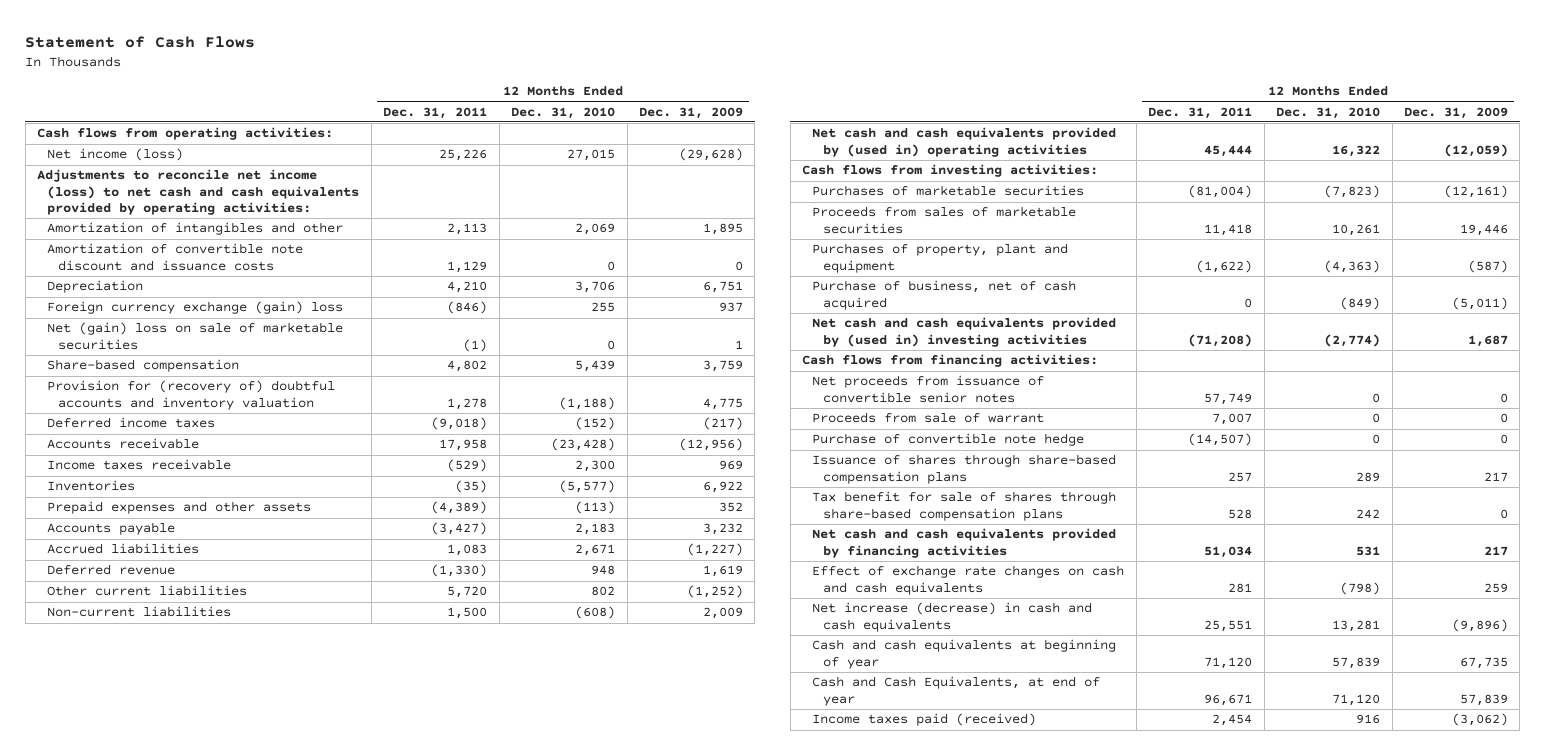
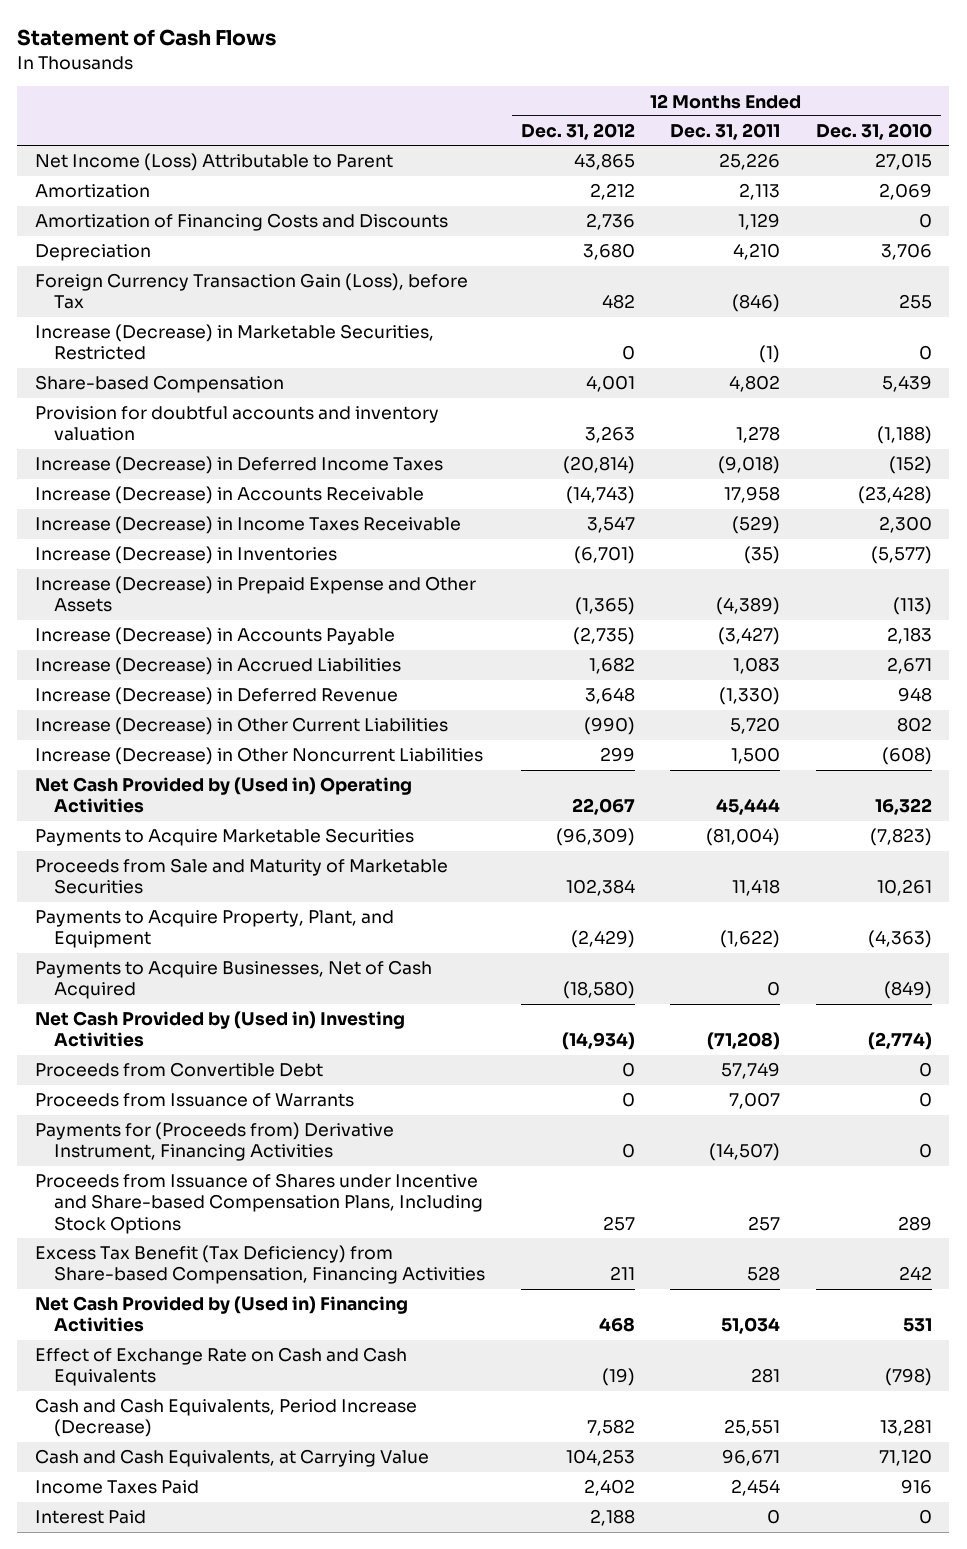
- | 12 Months Ended Dec. 31, 2011 | 12 Months Ended Dec. 31, 2010 | 12 Months Ended Dec. 31, 2009
+ | 12 Months Ended Dec. 31, 2012 | 12 Months Ended Dec. 31, 2011 | 12 Months Ended Dec. 31, 2010
- Cash flows from operating activities:
- Net income (loss) | 25,226 | 27,015 | (29,628)
- Adjustments to reconcile net income (loss) to net cash and cash equivalents provided by operating activities:
- Amortization of intangibles and other | 2,113 | 2,069 | 1,895
- Amortization of convertible note discount and issuance costs | 1,129 | 0 | 0
+ Net Income (Loss) Attributable to Parent | 43,865 | 25,226 | 27,015
+ Amortization | 2,212 | 2,113 | 2,069
+ Amortization of Financing Costs and Discounts | 2,736 | 1,129 | 0
- Foreign currency exchange (gain) loss | (846) | 255 | 937
- Net (gain) loss on sale of marketable securities | (1) | 0 | 1
- Share-based compensation | 4,802 | 5,439 | 3,759
- Provision for (recovery of) doubtful accounts and inventory valuation | 1,278 | (1,188) | 4,775
- Deferred income taxes | (9,018) | (152) | (217)
- Accounts receivable | 17,958 | (23,428) | (12,956)
- Income taxes receivable | (529) | 2,300 | 969
- Inventories | (35) | (5,577) | 6,922
- Prepaid expenses and other assets | (4,389) | (113) | 352
- Accounts payable | (3,427) | 2,183 | 3,232
- Accrued liabilities | 1,083 | 2,671 | (1,227)
- Deferred revenue | (1,330) | 948 | 1,619
- Other current liabilities | 5,720 | 802 | (1,252)
- Non-current liabilities | 1,500 | (608) | 2,009
- Net cash and cash equivalents provided by (used in) operating activities | 45,444 | 16,322 | (12,059)
- Cash flows from investing activities:
- Purchases of marketable securities | (81,004) | (7,823) | (12,161)
- Proceeds from sales of marketable securities | 11,418 | 10,261 | 19,446
- Purchases of property, plant and equipment | (1,622) | (4,363) | (587)
- Purchase of business, net of cash acquired | 0 | (849) | (5,011)
- Net cash and cash equivalents provided by (used in) investing activities | (71,208) | (2,774) | 1,687
- Cash flows from financing activities:
- Net proceeds from issuance of convertible senior notes | 57,749 | 0 | 0
- Proceeds from sale of warrant | 7,007 | 0 | 0
- Purchase of convertible note hedge | (14,507) | 0 | 0
- Issuance of shares through share-based compensation plans | 257 | 289 | 217
- Tax benefit for sale of shares through share-based compensation plans | 528 | 242 | 0
- Net cash and cash equivalents provided by financing activities | 51,034 | 531 | 217
- Effect of exchange rate changes on cash and cash equivalents | 281 | (798) | 259
- Net increase (decrease) in cash and cash equivalents | 25,551 | 13,281 | (9,896)
- Cash and cash equivalents at beginning of year | 71,120 | 57,839 | 67,735
- Cash and Cash Equivalents, at end of year | 96,671 | 71,120 | 57,839
- Income taxes paid (received) | 2,454 | 916 | (3,062)
+ Foreign Currency Transaction Gain (Loss), before Tax | 482 | (846) | 255
+ Increase (Decrease) in Marketable Securities, Restricted | 0 | (1) | 0
+ Share-based Compensation | 4,001 | 4,802 | 5,439
+ Provision for doubtful accounts and inventory valuation | 3,263 | 1,278 | (1,188)
+ Increase (Decrease) in Deferred Income Taxes | (20,814) | (9,018) | (152)
+ Increase (Decrease) in Accounts Receivable | (14,743) | 17,958 | (23,428)
+ Increase (Decrease) in Income Taxes Receivable | 3,547 | (529) | 2,300
+ Increase (Decrease) in Inventories | (6,701) | (35) | (5,577)
+ Increase (Decrease) in Prepaid Expense and Other Assets | (1,365) | (4,389) | (113)
+ Increase (Decrease) in Accounts Payable | (2,735) | (3,427) | 2,183
+ Increase (Decrease) in Accrued Liabilities | 1,682 | 1,083 | 2,671
+ Increase (Decrease) in Deferred Revenue | 3,648 | (1,330) | 948
+ Increase (Decrease) in Other Current Liabilities | (990) | 5,720 | 802
+ Increase (Decrease) in Other Noncurrent Liabilities | 299 | 1,500 | (608)
+ Net Cash Provided by (Used in) Operating Activities | 22,067 | 45,444 | 16,322
+ Payments to Acquire Marketable Securities | (96,309) | (81,004) | (7,823)
+ Proceeds from Sale and Maturity of Marketable Securities | 102,384 | 11,418 | 10,261
+ Payments to Acquire Property, Plant, and Equipment | (2,429) | (1,622) | (4,363)
+ Payments to Acquire Businesses, Net of Cash Acquired | (18,580) | 0 | (849)
+ Net Cash Provided by (Used in) Investing Activities | (14,934) | (71,208) | (2,774)
+ Proceeds from Convertible Debt | 0 | 57,749 | 0
+ Proceeds from Issuance of Warrants | 0 | 7,007 | 0
+ Payments for (Proceeds from) Derivative Instrument, Financing Activities | 0 | (14,507) | 0
+ Proceeds from Issuance of Shares under Incentive and Share-based Compensation Plans, Including Stock Options | 257 | 257 | 289
+ Excess Tax Benefit (Tax Deficiency) from Share-based Compensation, Financing Activities | 211 | 528 | 242
+ Net Cash Provided by (Used in) Financing Activities | 468 | 51,034 | 531
+ Effect of Exchange Rate on Cash and Cash Equivalents | (19) | 281 | (798)
+ Cash and Cash Equivalents, Period Increase (Decrease) | 7,582 | 25,551 | 13,281
+ Cash and Cash Equivalents, at Carrying Value | 104,253 | 96,671 | 71,120
+ Income Taxes Paid | 2,402 | 2,454 | 916
+ Interest Paid | 2,188 | 0 | 0

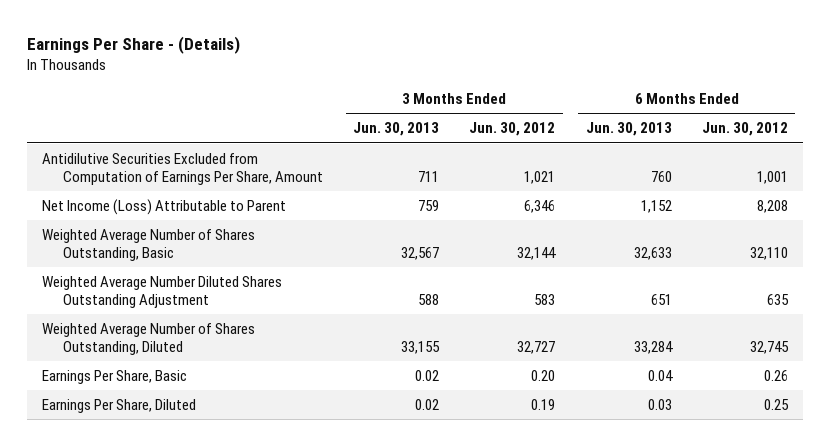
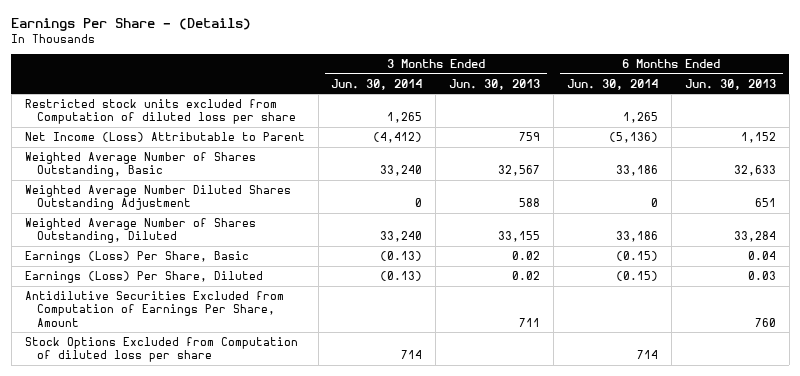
- | 3 Months Ended Jun. 30, 2013 | 3 Months Ended Jun. 30, 2012 | 6 Months Ended Jun. 30, 2013 | 6 Months Ended Jun. 30, 2012
+ | 3 Months Ended Jun. 30, 2014 | 3 Months Ended Jun. 30, 2013 | 6 Months Ended Jun. 30, 2014 | 6 Months Ended Jun. 30, 2013
+ Restricted stock units excluded from Computation of diluted loss per share | 1,265 | | 1,265 |
- Earnings Per Share, Basic | 0.02 | 0.20 | 0.04 | 0.26
- Earnings Per Share, Diluted | 0.02 | 0.19 | 0.03 | 0.25
+ Earnings (Loss) Per Share, Basic | (0.13) | 0.02 | (0.15) | 0.04
+ Earnings (Loss) Per Share, Diluted | (0.13) | 0.02 | (0.15) | 0.03
moved down: Antidilutive Securities Excluded from Computation of Earnings Per Share, Amount | | 711 | | 760
+ Stock Options Excluded from Computation of diluted loss per share | 714 | | 714 |

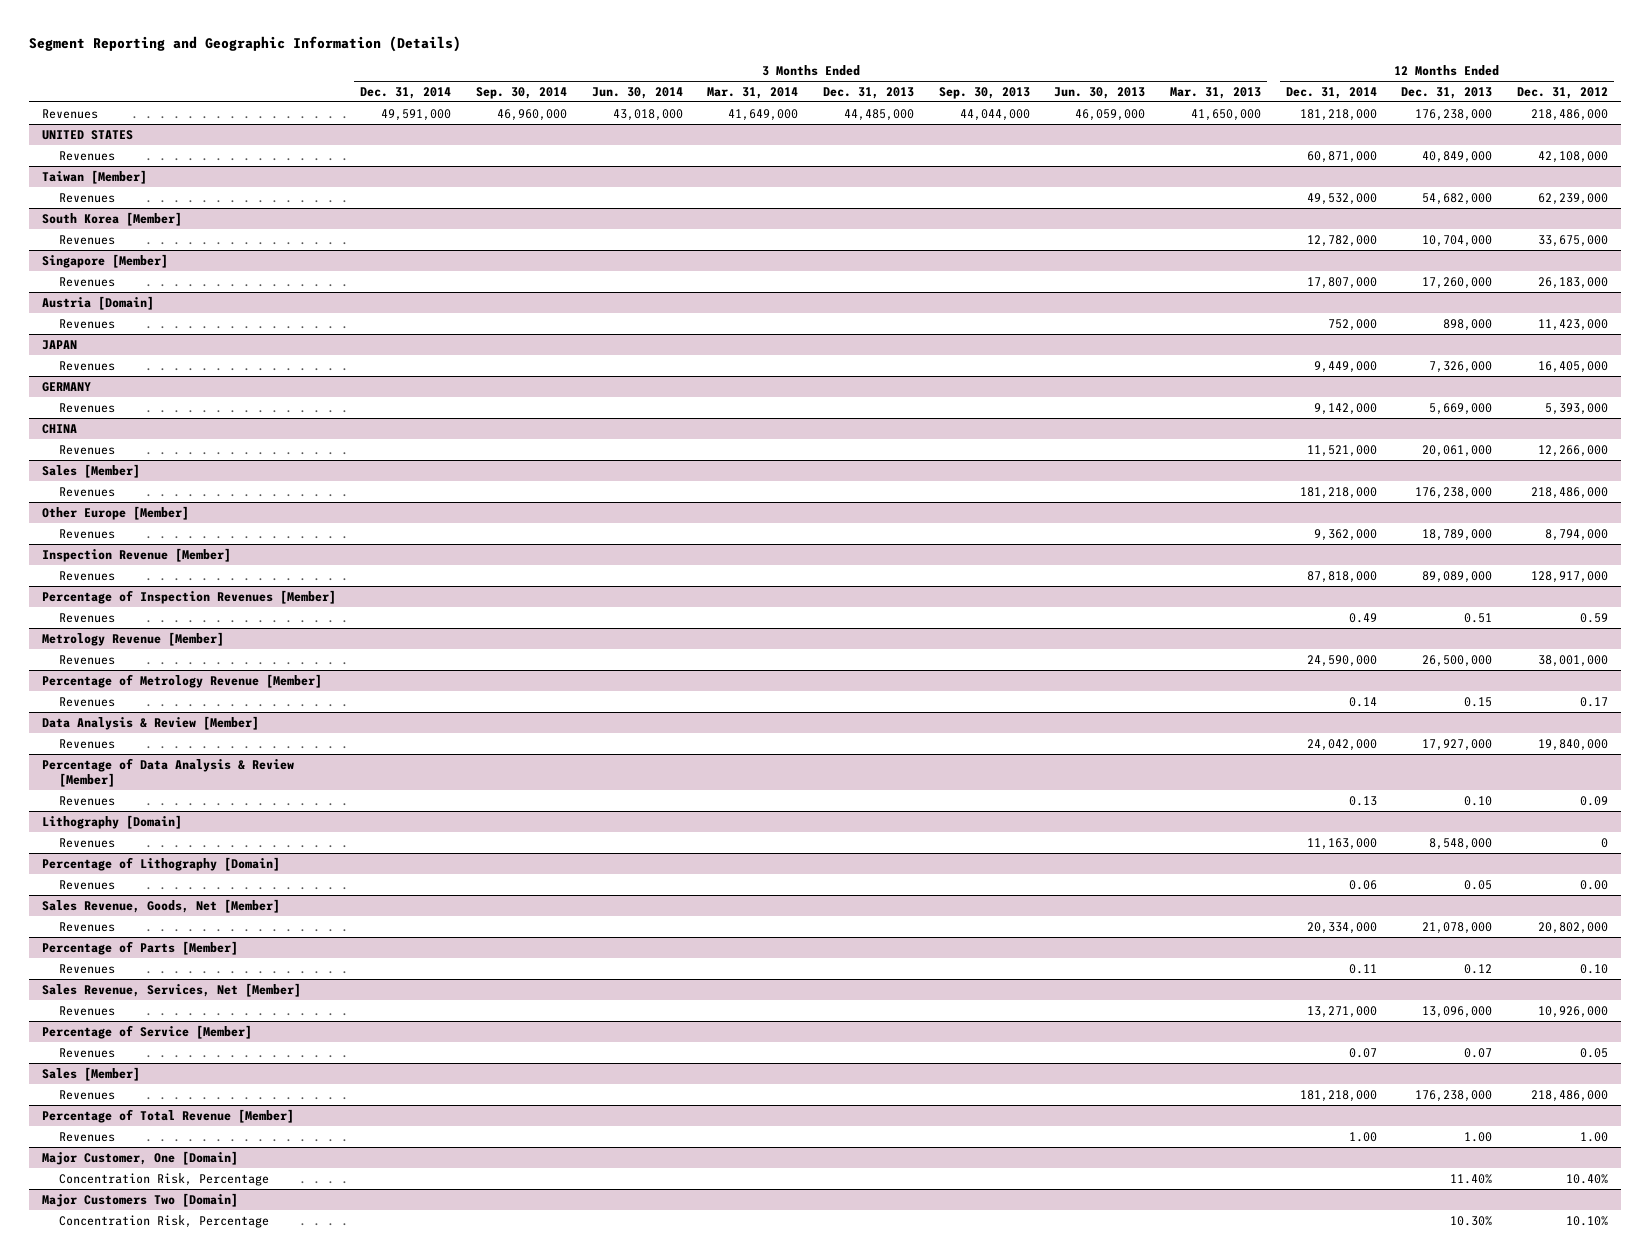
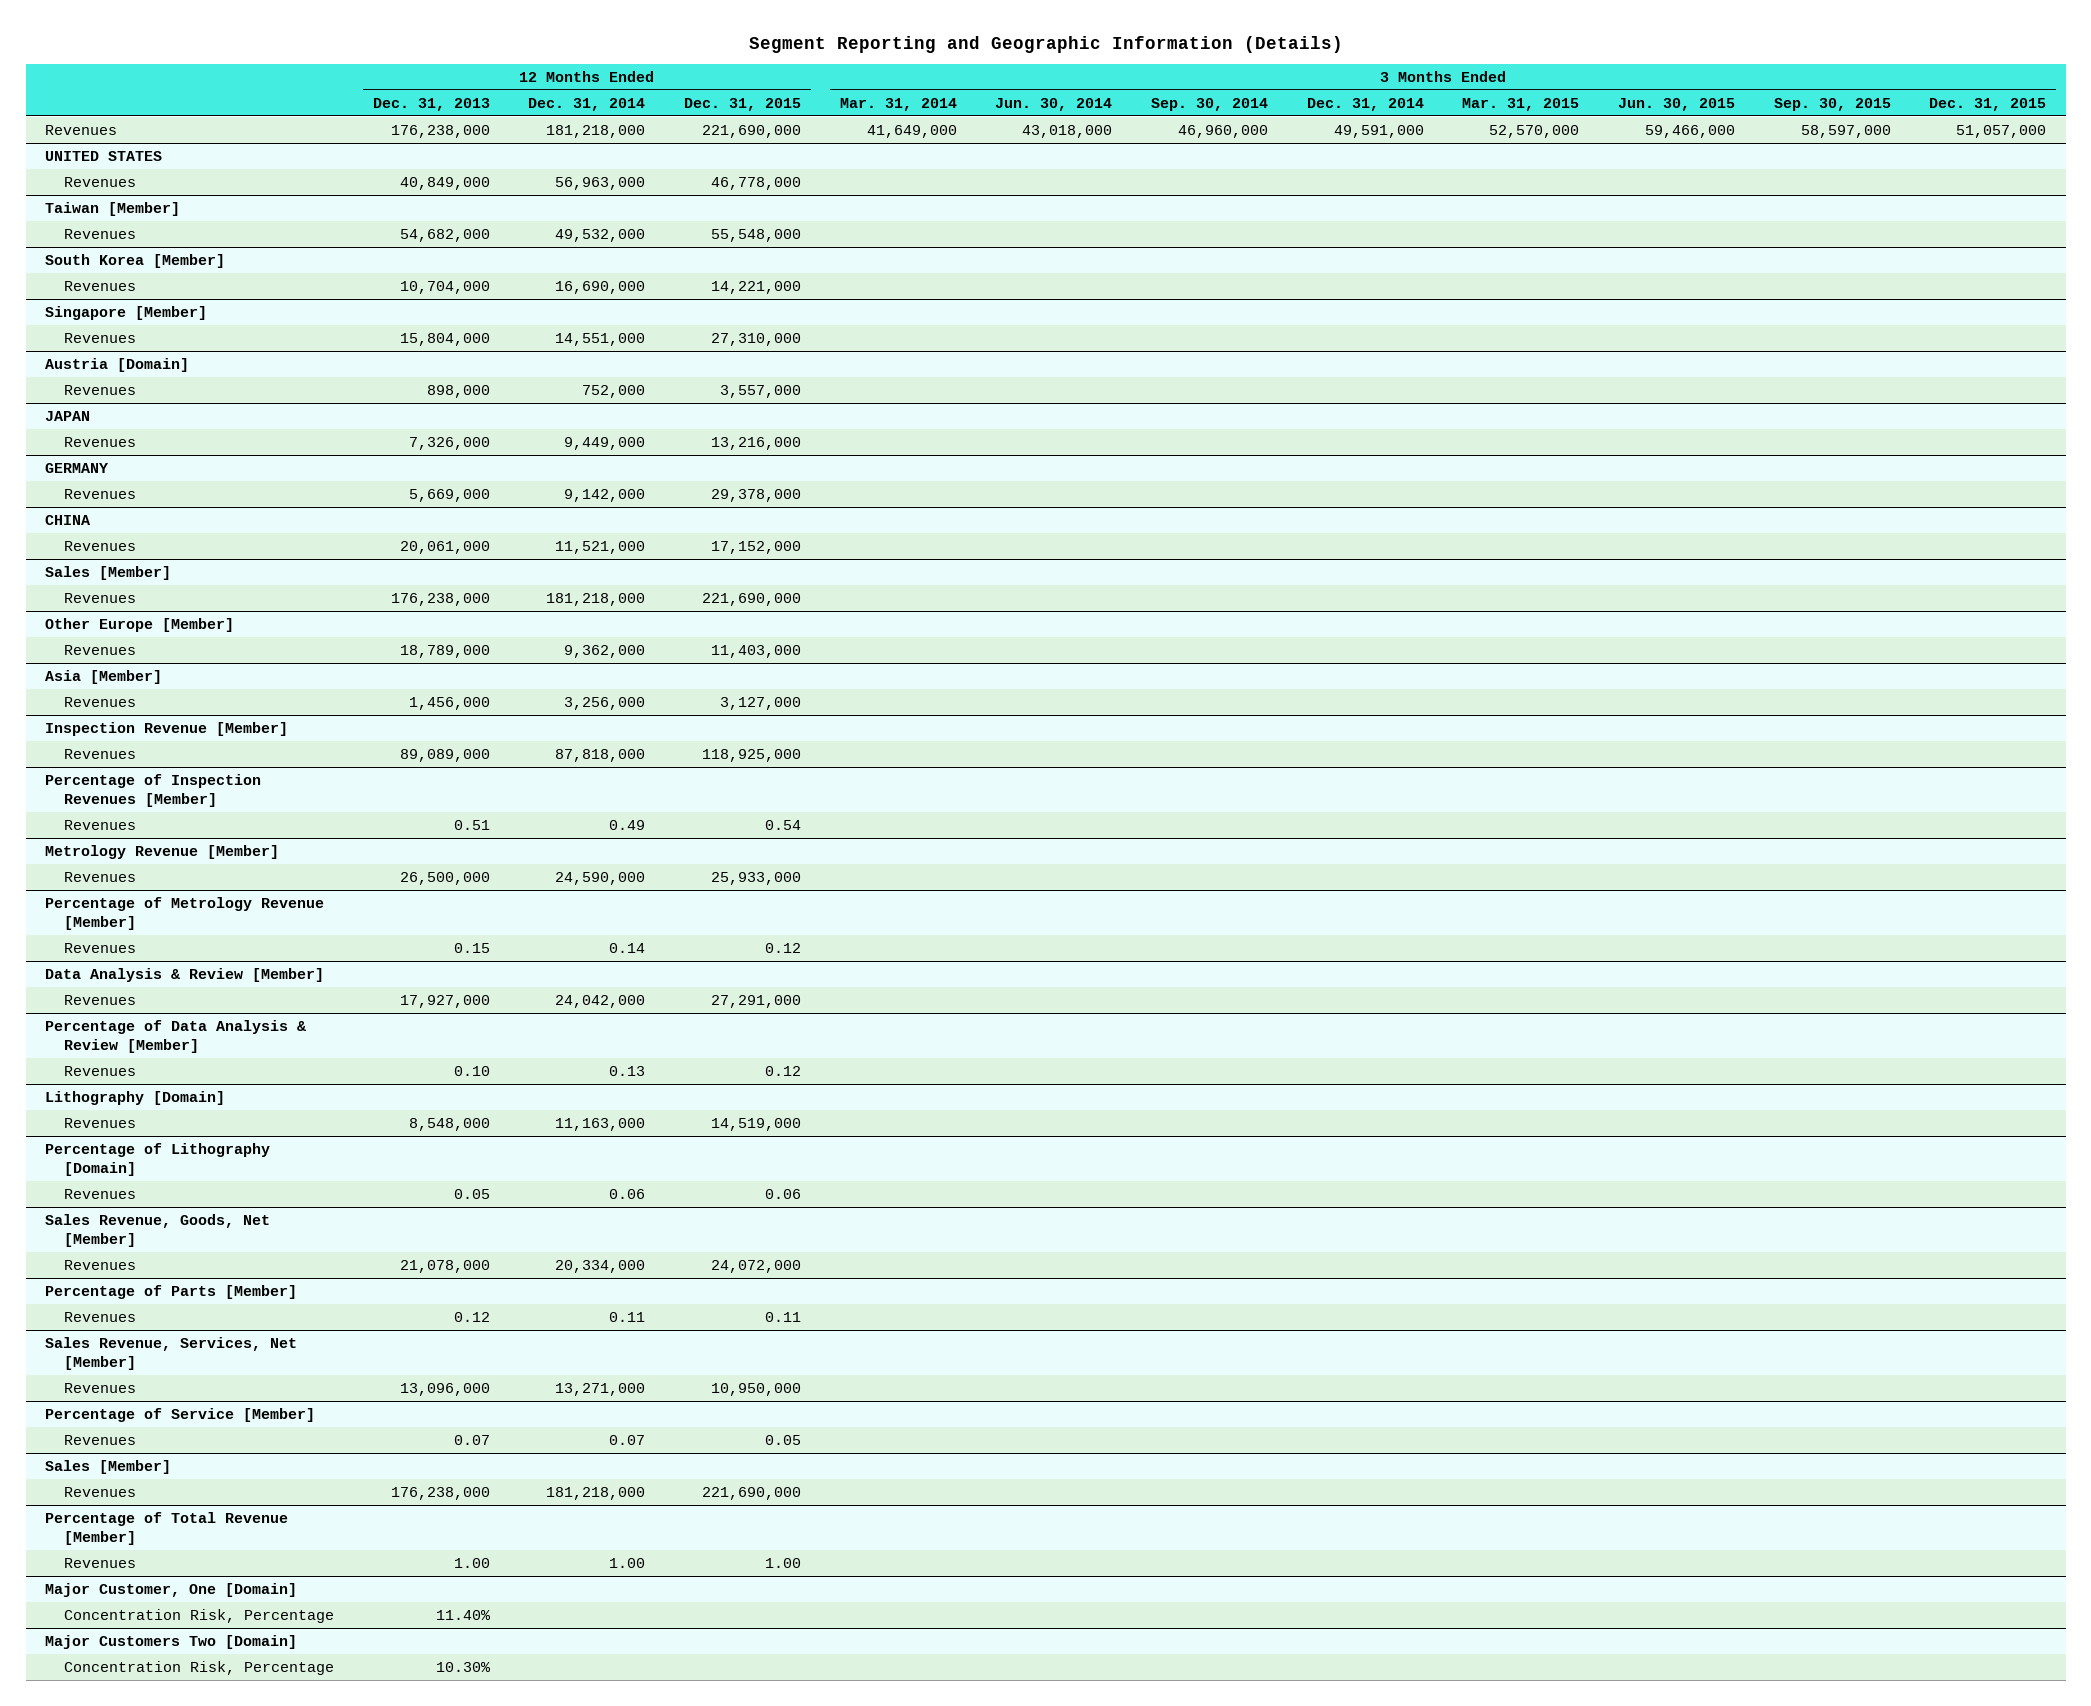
- | 3 Months Ended Dec. 31, 2014 | 3 Months Ended Sep. 30, 2014 | 3 Months Ended Jun. 30, 2014 | 3 Months Ended Mar. 31, 2014 | 3 Months Ended Dec. 31, 2013 | 3 Months Ended Sep. 30, 2013 | 3 Months Ended Jun. 30, 2013 | 3 Months Ended Mar. 31, 2013 | 12 Months Ended Dec. 31, 2014 | 12 Months Ended Dec. 31, 2013 | 12 Months Ended Dec. 31, 2012
+ | 12 Months Ended Dec. 31, 2013 | 12 Months Ended Dec. 31, 2014 | 12 Months Ended Dec. 31, 2015 | 3 Months Ended Mar. 31, 2014 | 3 Months Ended Jun. 30, 2014 | 3 Months Ended Sep. 30, 2014 | 3 Months Ended Dec. 31, 2014 | 3 Months Ended Mar. 31, 2015 | 3 Months Ended Jun. 30, 2015 | 3 Months Ended Sep. 30, 2015 | 3 Months Ended Dec. 31, 2015
@ UNITED STATES
- Revenues | | | | | | | | | 60,871,000 | 40,849,000 | 42,108,000
+ Revenues | 40,849,000 | 56,963,000 | 46,778,000 | | | | | | | |
@ South Korea [Member]
- Revenues | | | | | | | | | 12,782,000 | 10,704,000 | 33,675,000
+ Revenues | 10,704,000 | 16,690,000 | 14,221,000 | | | | | | | |
@ Singapore [Member]
- Revenues | | | | | | | | | 17,807,000 | 17,260,000 | 26,183,000
+ Revenues | 15,804,000 | 14,551,000 | 27,310,000 | | | | | | | |
+ Asia [Member]
+ Revenues | 1,456,000 | 3,256,000 | 3,127,000 | | | | | | | |

